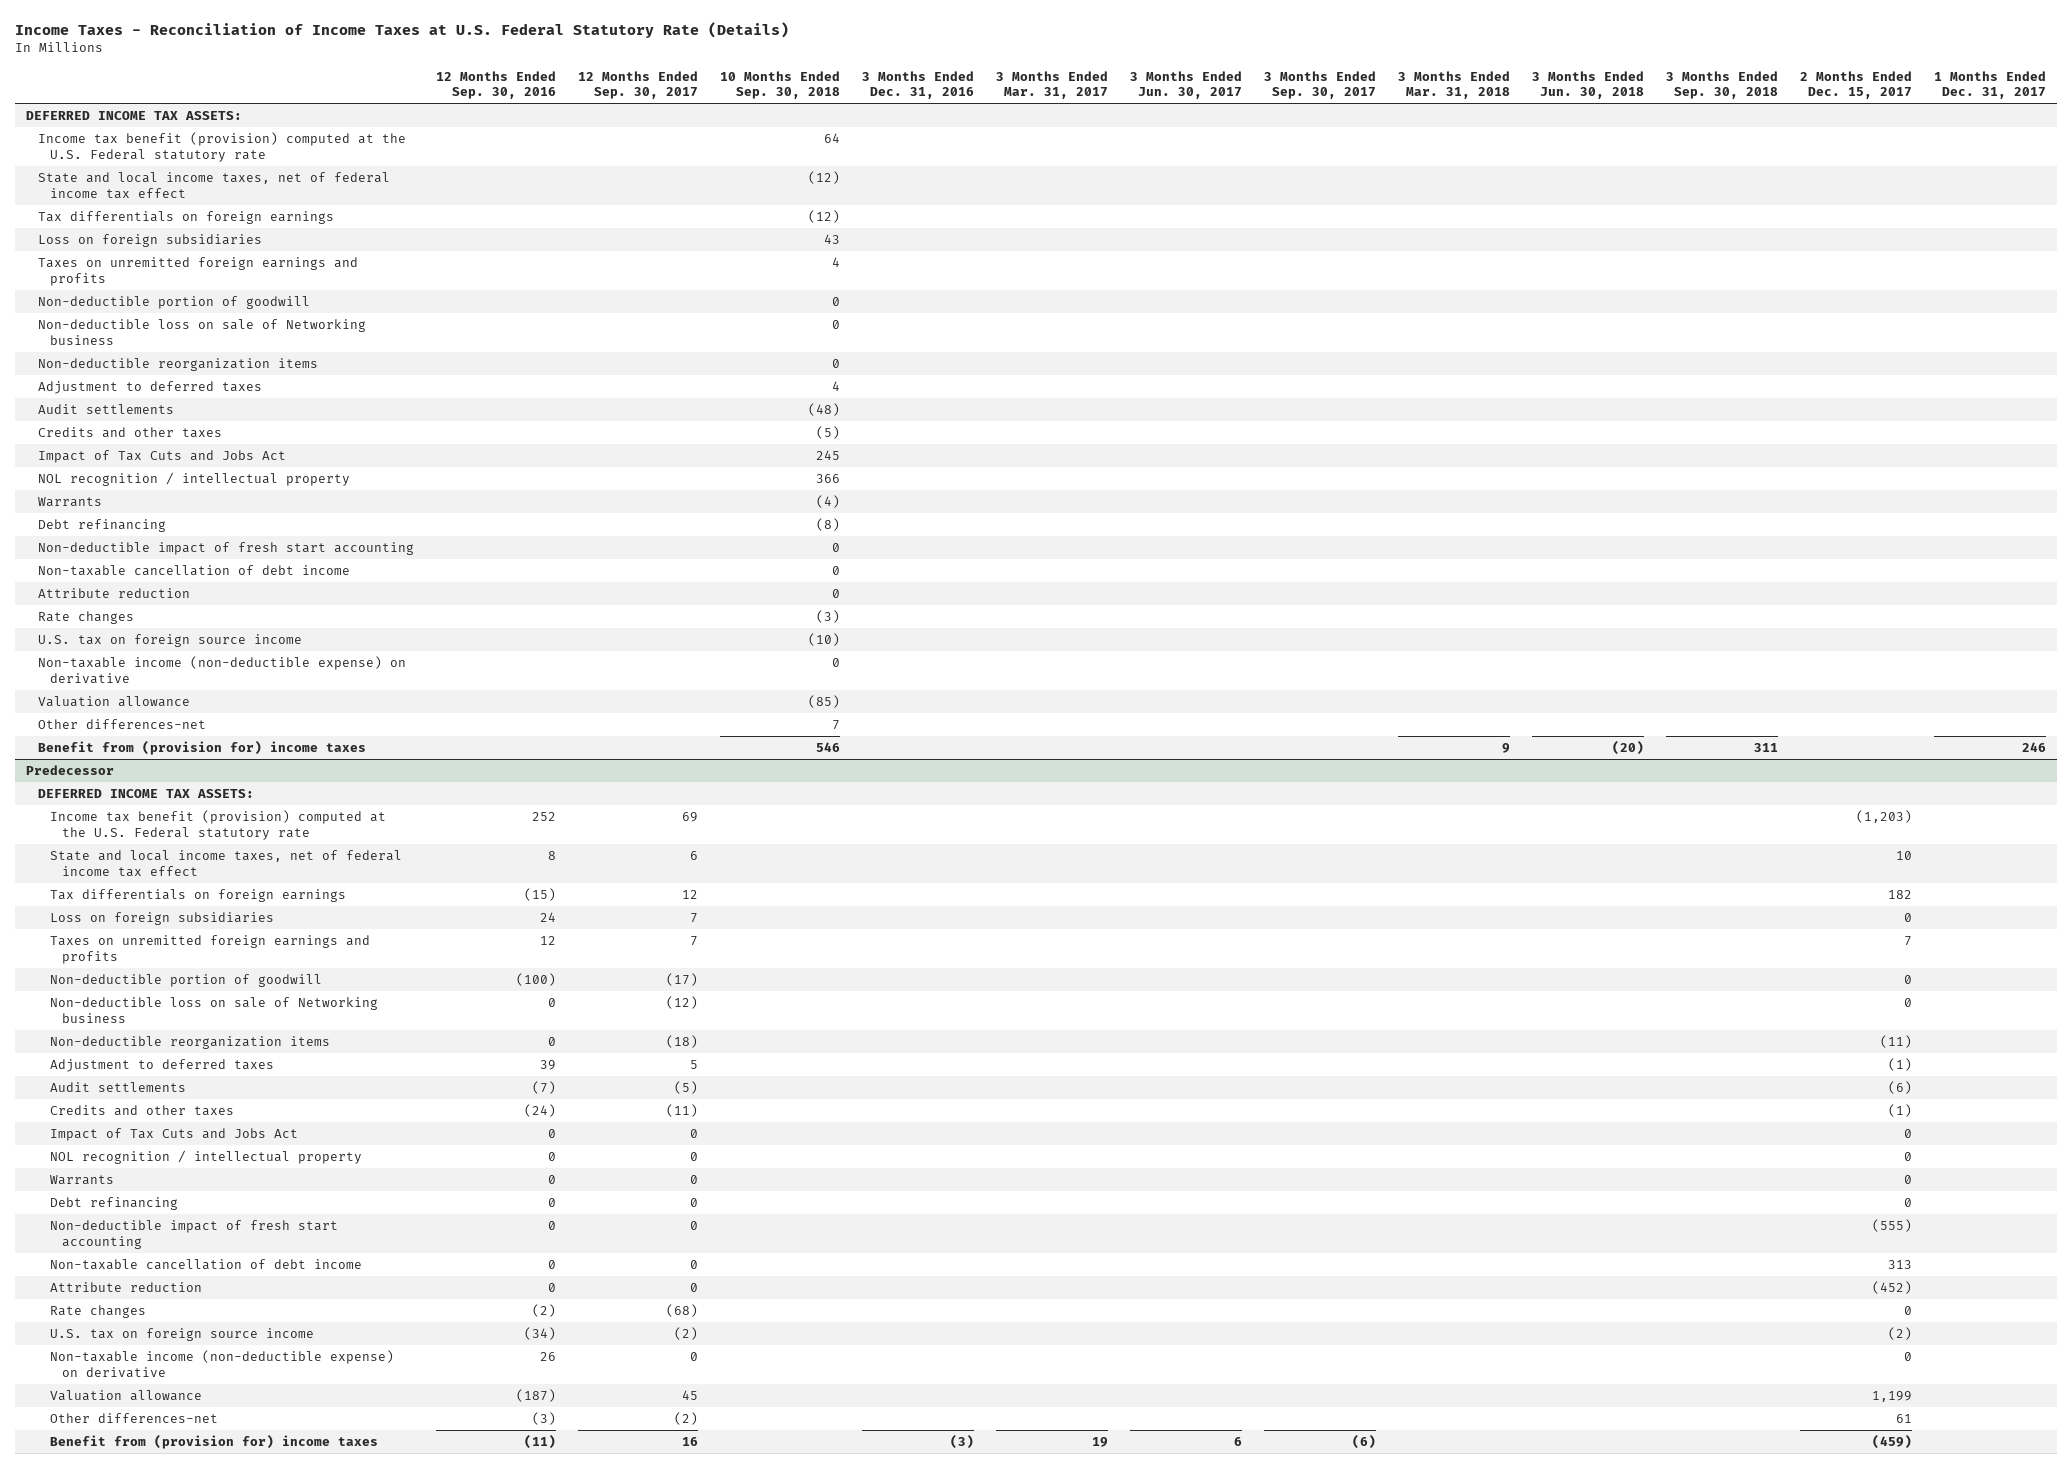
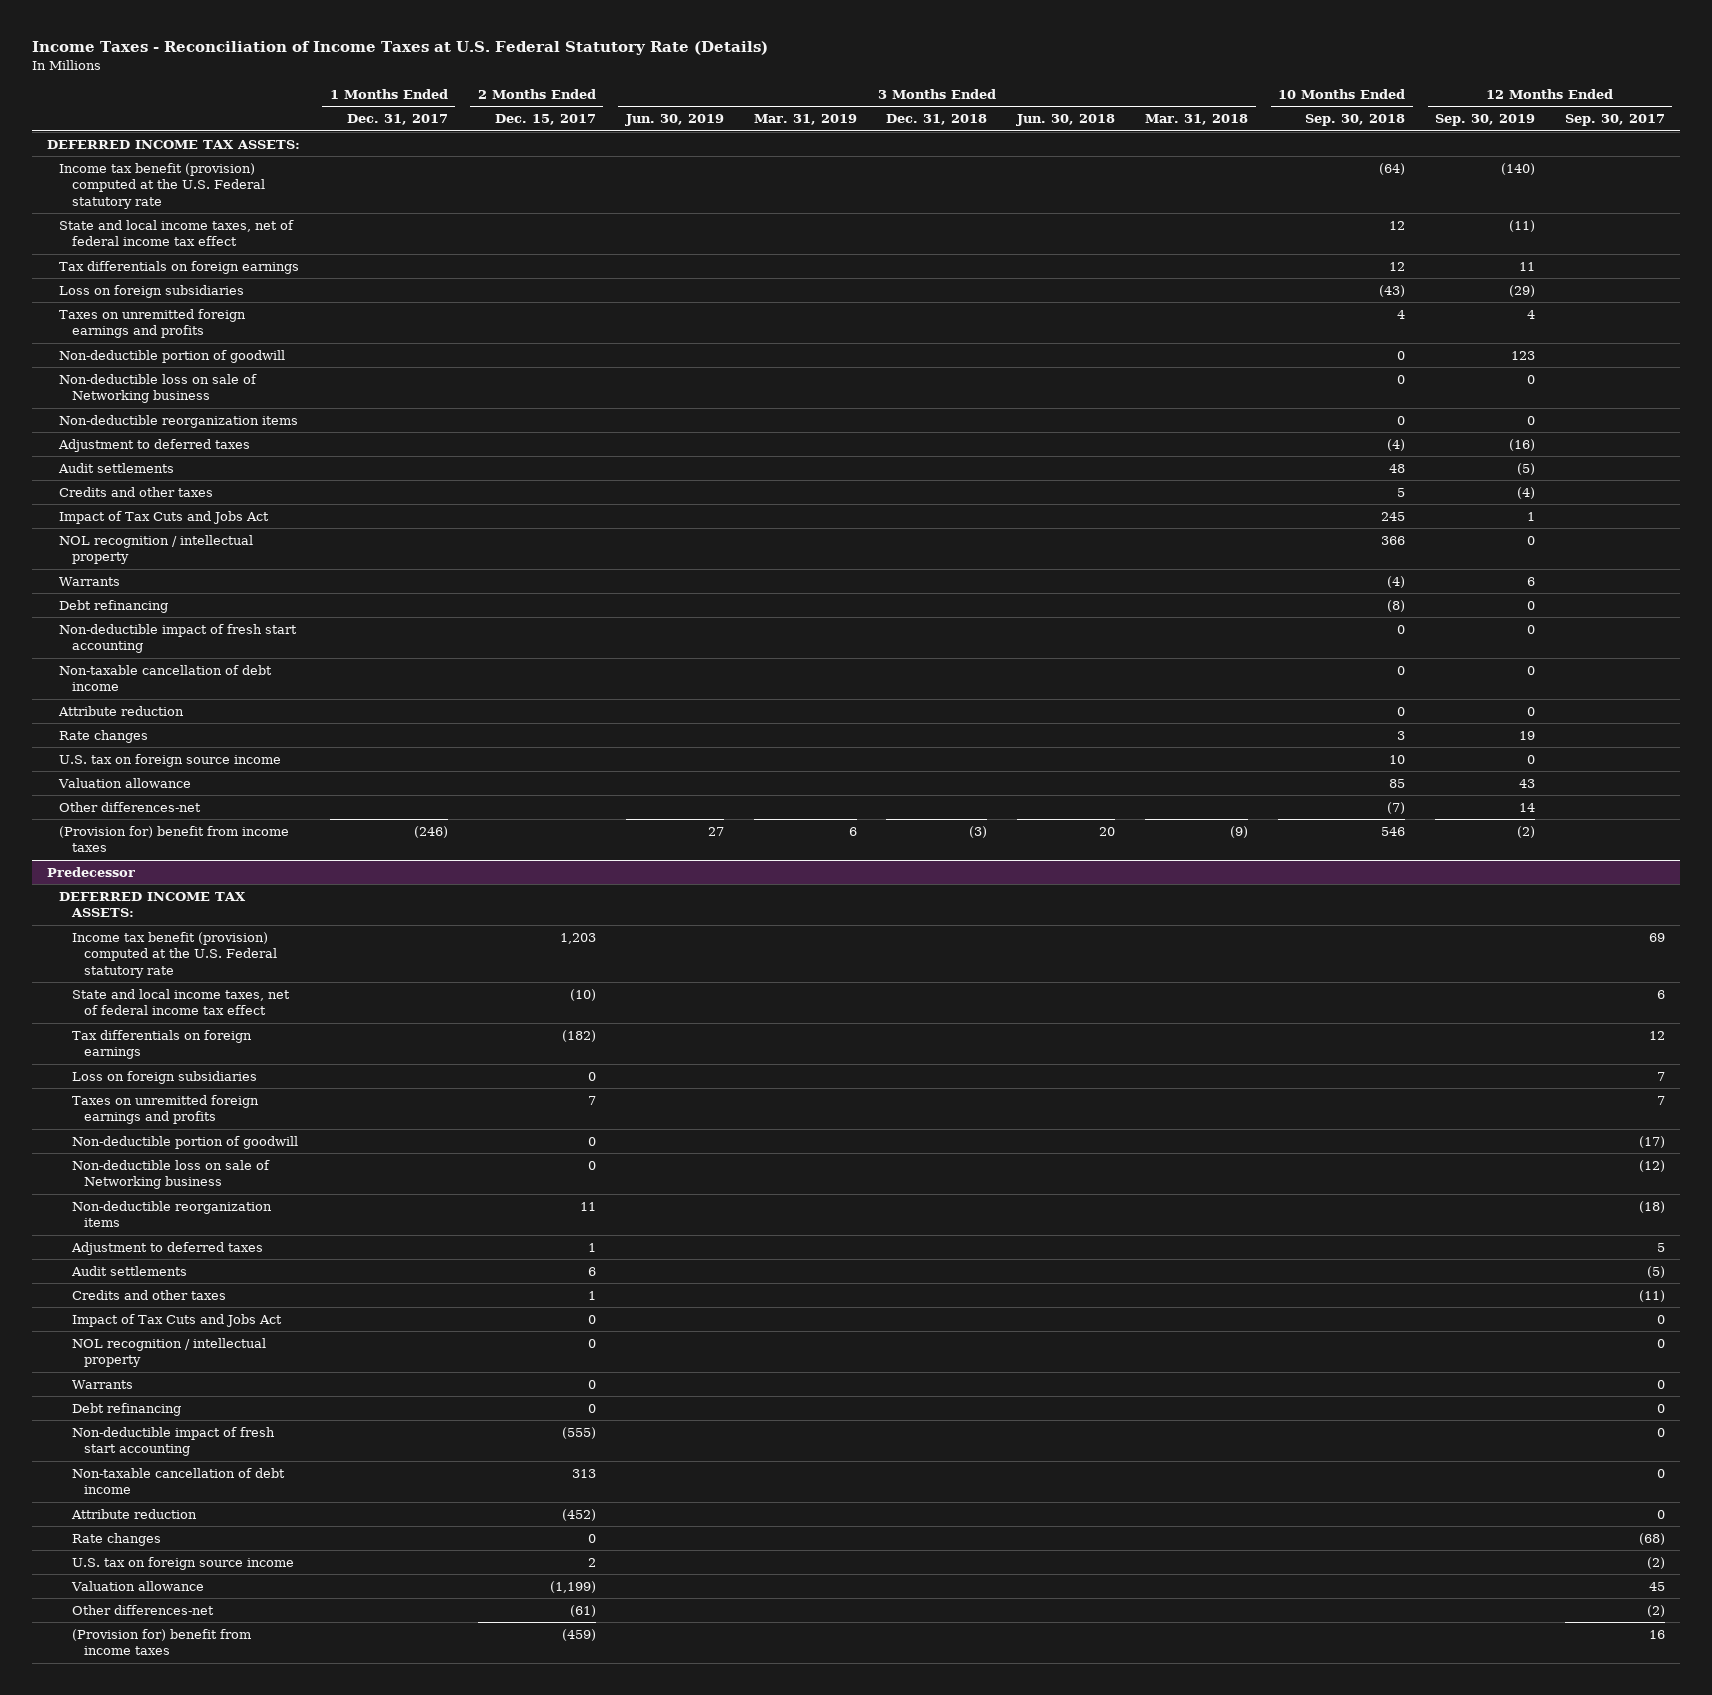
- | 12 Months Ended Sep. 30, 2016 | 12 Months Ended Sep. 30, 2017 | 10 Months Ended Sep. 30, 2018 | 3 Months Ended Dec. 31, 2016 | 3 Months Ended Mar. 31, 2017 | 3 Months Ended Jun. 30, 2017 | 3 Months Ended Sep. 30, 2017 | 3 Months Ended Mar. 31, 2018 | 3 Months Ended Jun. 30, 2018 | 3 Months Ended Sep. 30, 2018 | 2 Months Ended Dec. 15, 2017 | 1 Months Ended Dec. 31, 2017
+ | 1 Months Ended Dec. 31, 2017 | 2 Months Ended Dec. 15, 2017 | 3 Months Ended Jun. 30, 2019 | 3 Months Ended Mar. 31, 2019 | 3 Months Ended Dec. 31, 2018 | 3 Months Ended Jun. 30, 2018 | 3 Months Ended Mar. 31, 2018 | 10 Months Ended Sep. 30, 2018 | 12 Months Ended Sep. 30, 2019 | 12 Months Ended Sep. 30, 2017
- Income tax benefit (provision) computed at the U.S. Federal statutory rate | | | 64 | | | | | | | | |
- State and local income taxes, net of federal income tax effect | | | (12) | | | | | | | | |
- Tax differentials on foreign earnings | | | (12) | | | | | | | | |
- Loss on foreign subsidiaries | | | 43 | | | | | | | | |
+ Income tax benefit (provision) computed at the U.S. Federal statutory rate | | | | | | | | (64) | (140) |
+ State and local income taxes, net of federal income tax effect | | | | | | | | 12 | (11) |
+ Tax differentials on foreign earnings | | | | | | | | 12 | 11 |
+ Loss on foreign subsidiaries | | | | | | | | (43) | (29) |
- Adjustment to deferred taxes | | | 4 | | | | | | | | |
- Audit settlements | | | (48) | | | | | | | | |
- Credits and other taxes | | | (5) | | | | | | | | |
+ Adjustment to deferred taxes | | | | | | | | (4) | (16) |
+ Audit settlements | | | | | | | | 48 | (5) |
+ Credits and other taxes | | | | | | | | 5 | (4) |
- Rate changes | | | (3) | | | | | | | | |
- U.S. tax on foreign source income | | | (10) | | | | | | | | |
- Non-taxable income (non-deductible expense) on derivative | | | 0 | | | | | | | | |
- Valuation allowance | | | (85) | | | | | | | | |
- Other differences-net | | | 7 | | | | | | | | |
- Benefit from (provision for) income taxes | | | 546 | | | | | 9 | (20) | 311 | | 246
+ Rate changes | | | | | | | | 3 | 19 |
+ U.S. tax on foreign source income | | | | | | | | 10 | 0 |
+ Valuation allowance | | | | | | | | 85 | 43 |
+ Other differences-net | | | | | | | | (7) | 14 |
+ (Provision for) benefit from income taxes | (246) | | 27 | 6 | (3) | 20 | (9) | 546 | (2) |
@ Predecessor
- Income tax benefit (provision) computed at the U.S. Federal statutory rate | 252 | 69 | | | | | | | | | (1,203) |
- State and local income taxes, net of federal income tax effect | 8 | 6 | | | | | | | | | 10 |
- Tax differentials on foreign earnings | (15) | 12 | | | | | | | | | 182 |
+ Income tax benefit (provision) computed at the U.S. Federal statutory rate | | 1,203 | | | | | | | | 69
+ State and local income taxes, net of federal income tax effect | | (10) | | | | | | | | 6
+ Tax differentials on foreign earnings | | (182) | | | | | | | | 12
- Non-deductible reorganization items | 0 | (18) | | | | | | | | | (11) |
- Adjustment to deferred taxes | 39 | 5 | | | | | | | | | (1) |
- Audit settlements | (7) | (5) | | | | | | | | | (6) |
- Credits and other taxes | (24) | (11) | | | | | | | | | (1) |
+ Non-deductible reorganization items | | 11 | | | | | | | | (18)
+ Adjustment to deferred taxes | | 1 | | | | | | | | 5
+ Audit settlements | | 6 | | | | | | | | (5)
+ Credits and other taxes | | 1 | | | | | | | | (11)
- U.S. tax on foreign source income | (34) | (2) | | | | | | | | | (2) |
- Non-taxable income (non-deductible expense) on derivative | 26 | 0 | | | | | | | | | 0 |
- Valuation allowance | (187) | 45 | | | | | | | | | 1,199 |
- Other differences-net | (3) | (2) | | | | | | | | | 61 |
- Benefit from (provision for) income taxes | (11) | 16 | | (3) | 19 | 6 | (6) | | | | (459) |
+ U.S. tax on foreign source income | | 2 | | | | | | | | (2)
+ Valuation allowance | | (1,199) | | | | | | | | 45
+ Other differences-net | | (61) | | | | | | | | (2)
+ (Provision for) benefit from income taxes | | (459) | | | | | | | | 16

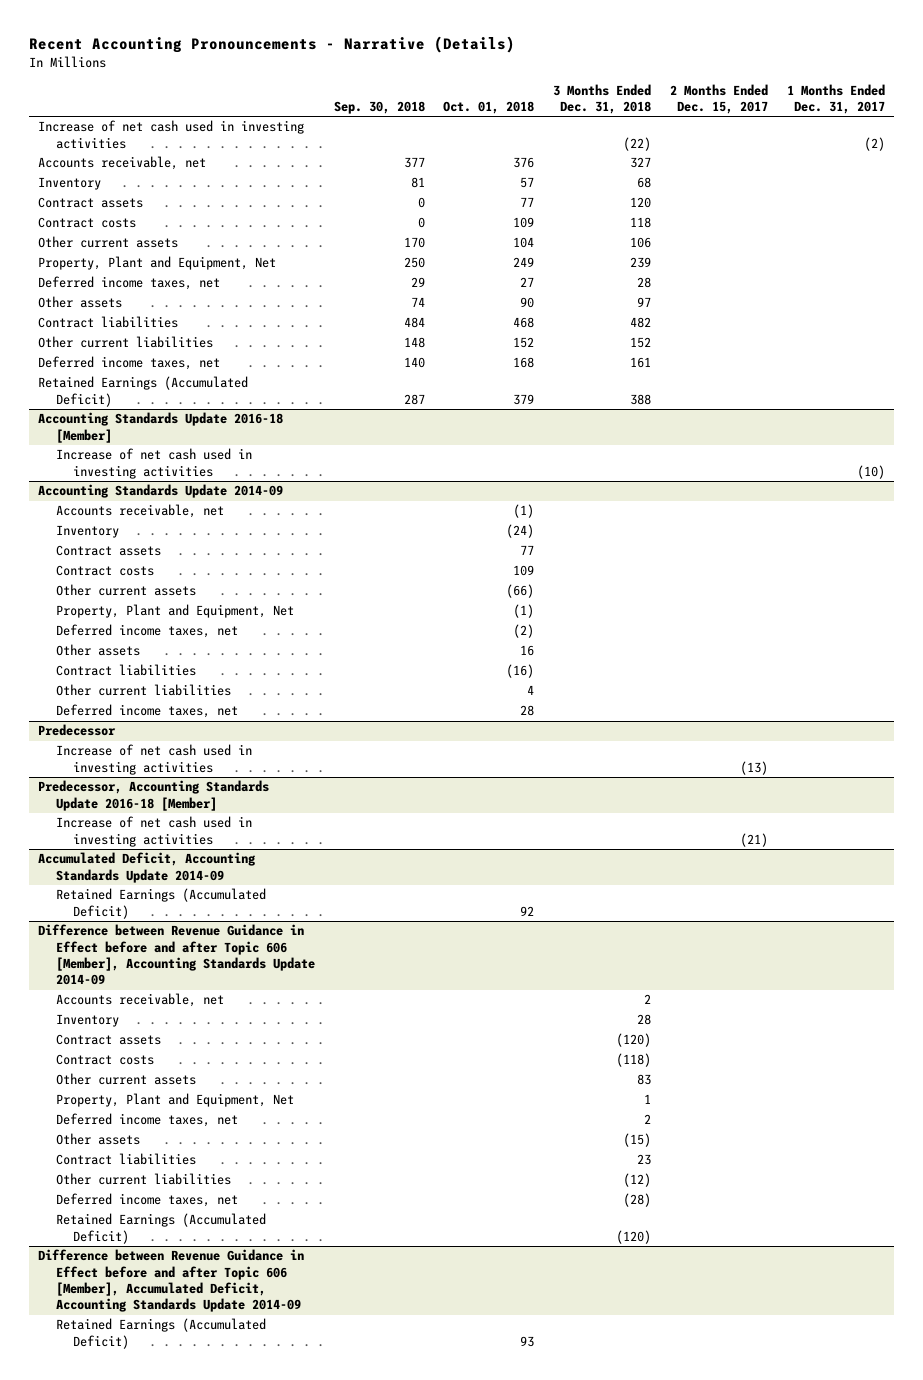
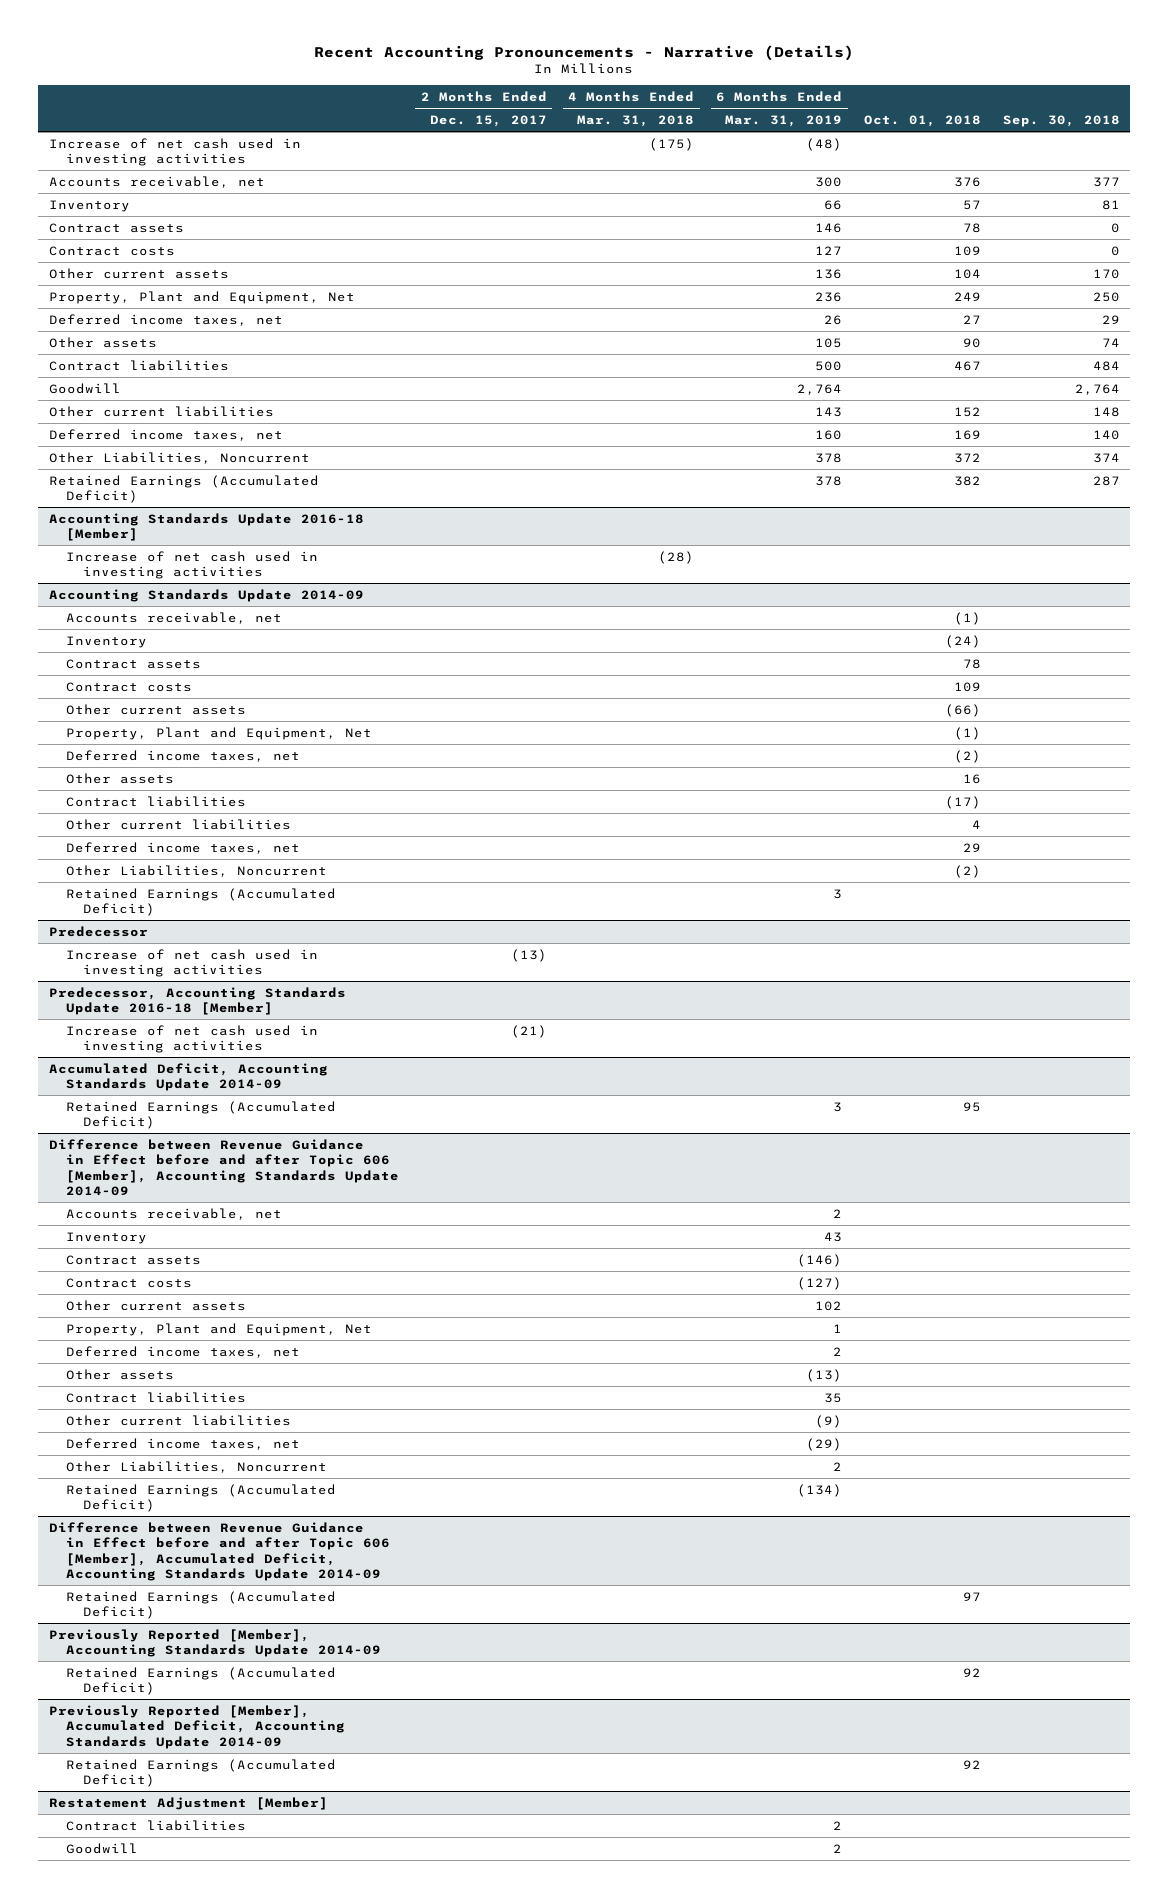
- | Sep. 30, 2018 | Oct. 01, 2018 | 3 Months Ended Dec. 31, 2018 | 2 Months Ended Dec. 15, 2017 | 1 Months Ended Dec. 31, 2017
+ | 2 Months Ended Dec. 15, 2017 | 4 Months Ended Mar. 31, 2018 | 6 Months Ended Mar. 31, 2019 | Oct. 01, 2018 | Sep. 30, 2018
- Contract assets | 0 | 77 | 120 | |
+ Contract assets | | | 146 | 78 | 0
- Contract liabilities | 484 | 468 | 482 | |
+ Contract liabilities | | | 500 | 467 | 484
+ Goodwill | | | 2,764 | | 2,764
- Deferred income taxes, net | 140 | 168 | 161 | |
- Retained Earnings (Accumulated Deficit) | 287 | 379 | 388 | |
+ Deferred income taxes, net | | | 160 | 169 | 140
+ Other Liabilities, Noncurrent | | | 378 | 372 | 374
+ Retained Earnings (Accumulated Deficit) | | | 378 | 382 | 287
@ Accounting Standards Update 2014-09
- Contract assets | | 77 | | |
+ Contract assets | | | | 78 |
- Contract liabilities | | (16) | | |
+ Contract liabilities | | | | (17) |
- Deferred income taxes, net | | 28 | | |
+ Deferred income taxes, net | | | | 29 |
+ Other Liabilities, Noncurrent | | | | (2) |
+ Retained Earnings (Accumulated Deficit) | | | 3 | |
@ Accumulated Deficit, Accounting Standards Update 2014-09
- Retained Earnings (Accumulated Deficit) | | 92 | | |
+ Retained Earnings (Accumulated Deficit) | | | 3 | 95 |
@ Difference between Revenue Guidance in Effect before and after Topic 606 [Member], Accounting Standards Update 2014-09
+ Other Liabilities, Noncurrent | | | 2 | |
@ Difference between Revenue Guidance in Effect before and after Topic 606 [Member], Accumulated Deficit, Accounting Standards Update 2014-09
- Retained Earnings (Accumulated Deficit) | | 93 | | |
+ Retained Earnings (Accumulated Deficit) | | | | 97 |
+ Previously Reported [Member], Accounting Standards Update 2014-09
+ Retained Earnings (Accumulated Deficit) | | | | 92 |
+ Previously Reported [Member], Accumulated Deficit, Accounting Standards Update 2014-09
+ Retained Earnings (Accumulated Deficit) | | | | 92 |
+ Restatement Adjustment [Member]
+ Contract liabilities | | | 2 | |
+ Goodwill | | | 2 | |

